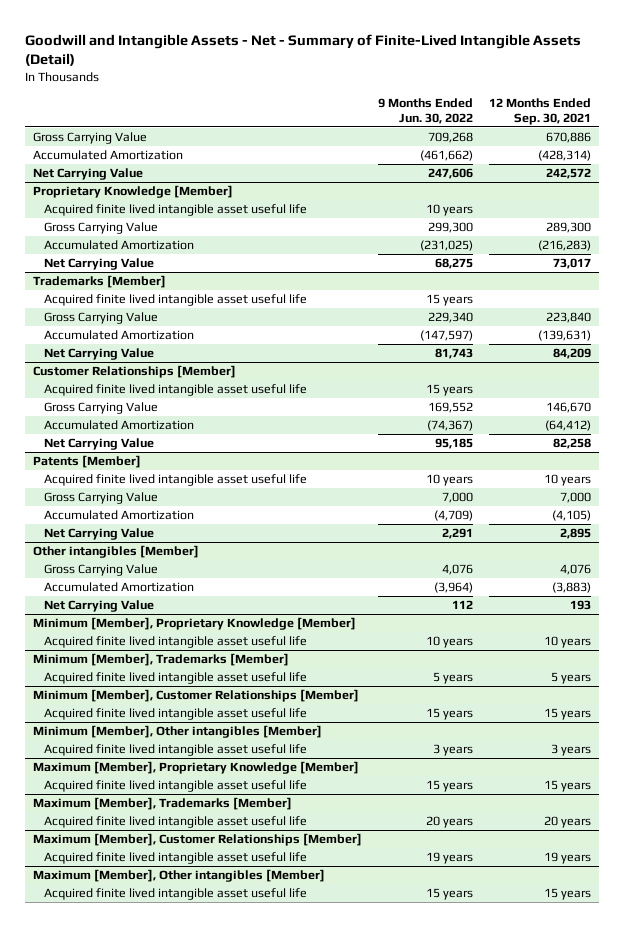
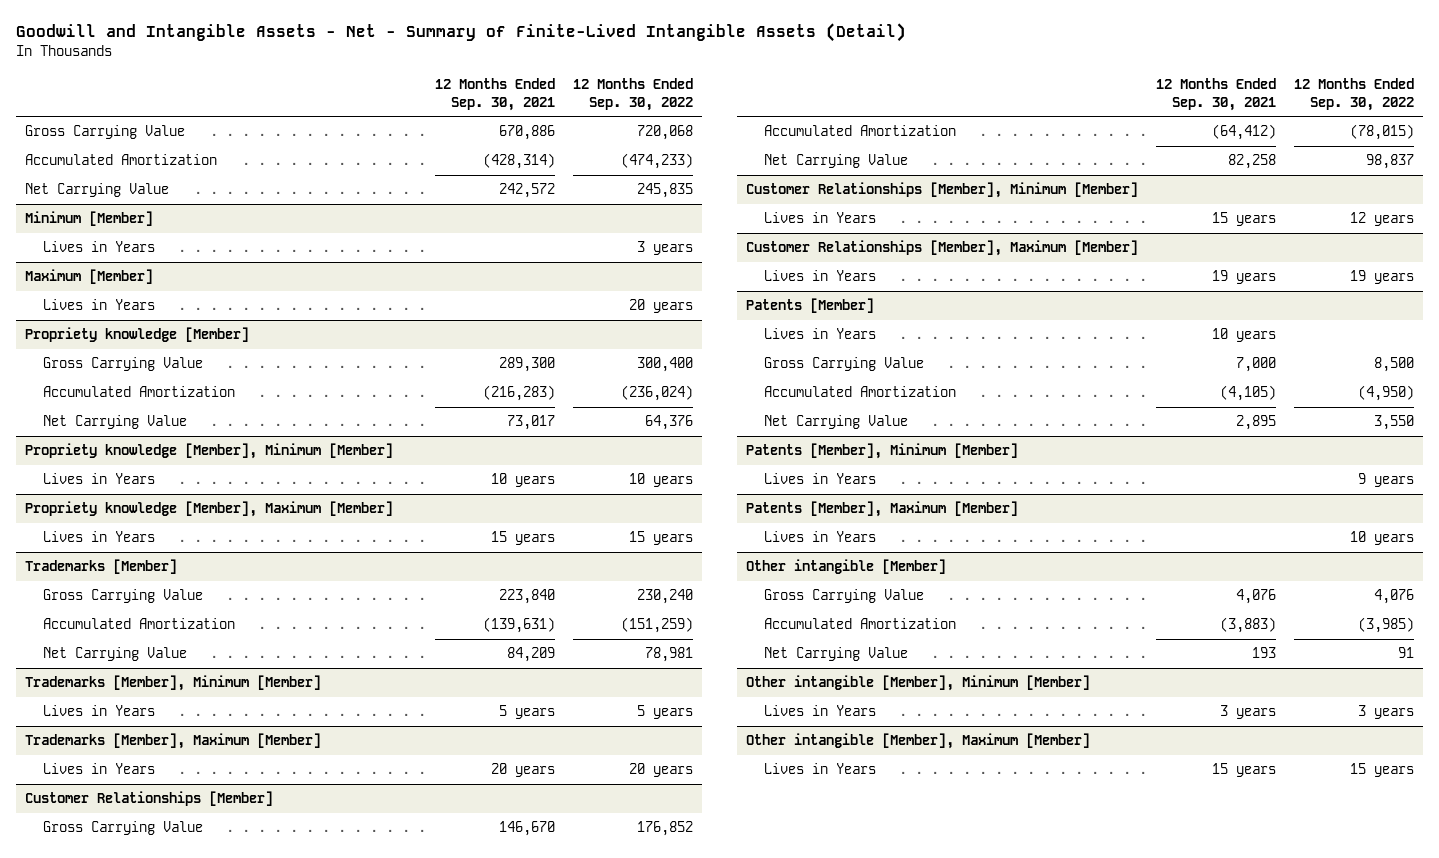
- | 9 Months Ended Jun. 30, 2022 | 12 Months Ended Sep. 30, 2021
+ | 12 Months Ended Sep. 30, 2021 | 12 Months Ended Sep. 30, 2022
- Proprietary Knowledge [Member]
- Acquired finite lived intangible asset useful life | 10 years |
+ Minimum [Member]
+ Lives in Years | | 3 years
+ Maximum [Member]
+ Lives in Years | | 20 years
+ Propriety knowledge [Member]
+ Propriety knowledge [Member], Minimum [Member]
+ Lives in Years | 10 years | 10 years
+ Propriety knowledge [Member], Maximum [Member]
+ Lives in Years | 15 years | 15 years
@ Trademarks [Member]
- Acquired finite lived intangible asset useful life | 15 years |
+ Trademarks [Member], Minimum [Member]
+ Lives in Years | 5 years | 5 years
+ Trademarks [Member], Maximum [Member]
+ Lives in Years | 20 years | 20 years
@ Customer Relationships [Member]
- Acquired finite lived intangible asset useful life | 15 years |
+ Customer Relationships [Member], Minimum [Member]
+ Lives in Years | 15 years | 12 years
+ Customer Relationships [Member], Maximum [Member]
+ Lives in Years | 19 years | 19 years
@ Patents [Member]
- Acquired finite lived intangible asset useful life | 10 years | 10 years
+ Lives in Years | 10 years |
- Other intangibles [Member]
+ Patents [Member], Minimum [Member]
+ Lives in Years | | 9 years
+ Patents [Member], Maximum [Member]
+ Lives in Years | | 10 years
+ Other intangible [Member]
- Minimum [Member], Proprietary Knowledge [Member]
- Acquired finite lived intangible asset useful life | 10 years | 10 years
- Minimum [Member], Trademarks [Member]
- Acquired finite lived intangible asset useful life | 5 years | 5 years
- Minimum [Member], Customer Relationships [Member]
- Acquired finite lived intangible asset useful life | 15 years | 15 years
- Minimum [Member], Other intangibles [Member]
- Acquired finite lived intangible asset useful life | 3 years | 3 years
- Maximum [Member], Proprietary Knowledge [Member]
- Acquired finite lived intangible asset useful life | 15 years | 15 years
- Maximum [Member], Trademarks [Member]
- Acquired finite lived intangible asset useful life | 20 years | 20 years
- Maximum [Member], Customer Relationships [Member]
- Acquired finite lived intangible asset useful life | 19 years | 19 years
- Maximum [Member], Other intangibles [Member]
- Acquired finite lived intangible asset useful life | 15 years | 15 years
+ Other intangible [Member], Minimum [Member]
+ Lives in Years | 3 years | 3 years
+ Other intangible [Member], Maximum [Member]
+ Lives in Years | 15 years | 15 years

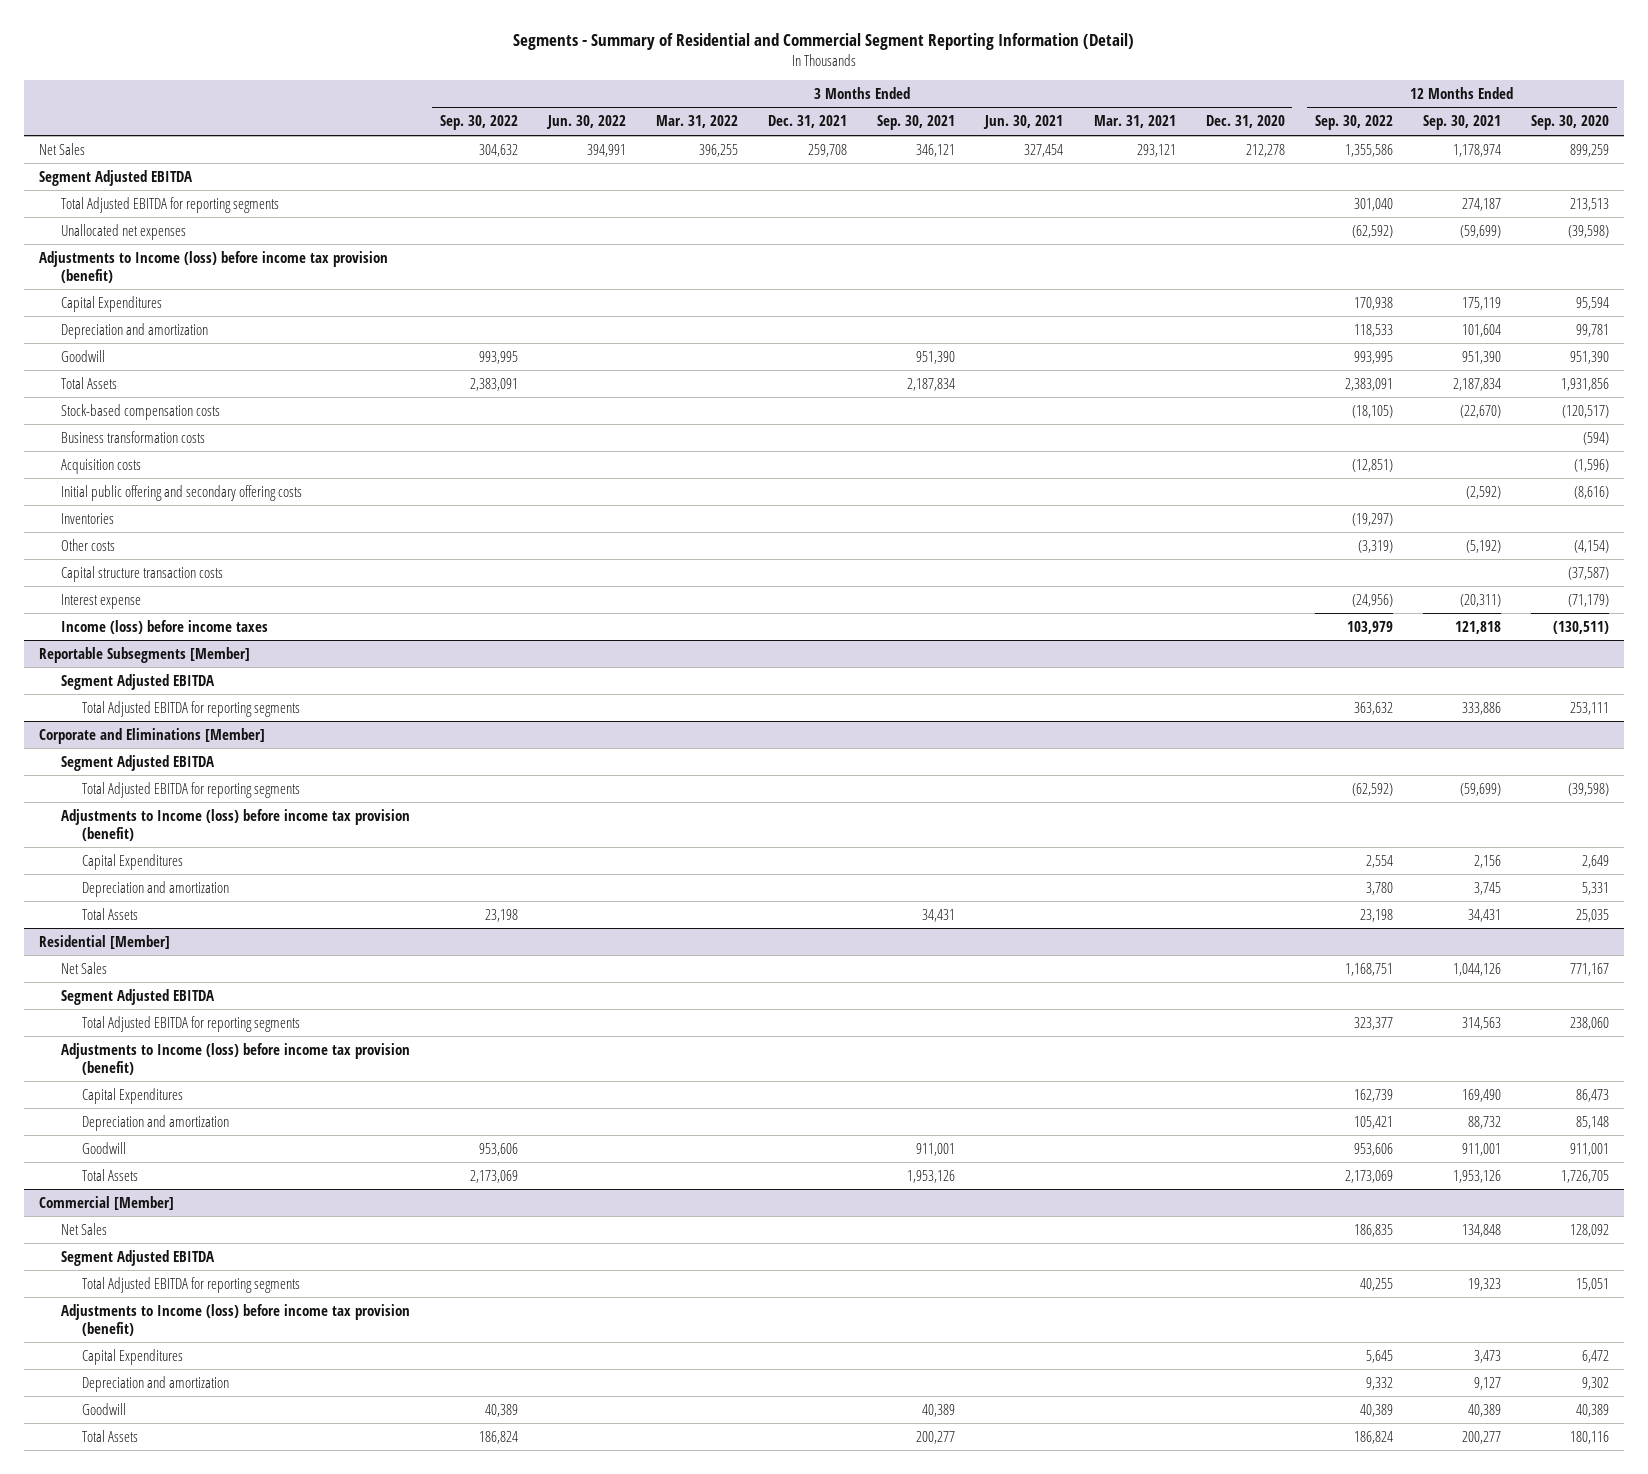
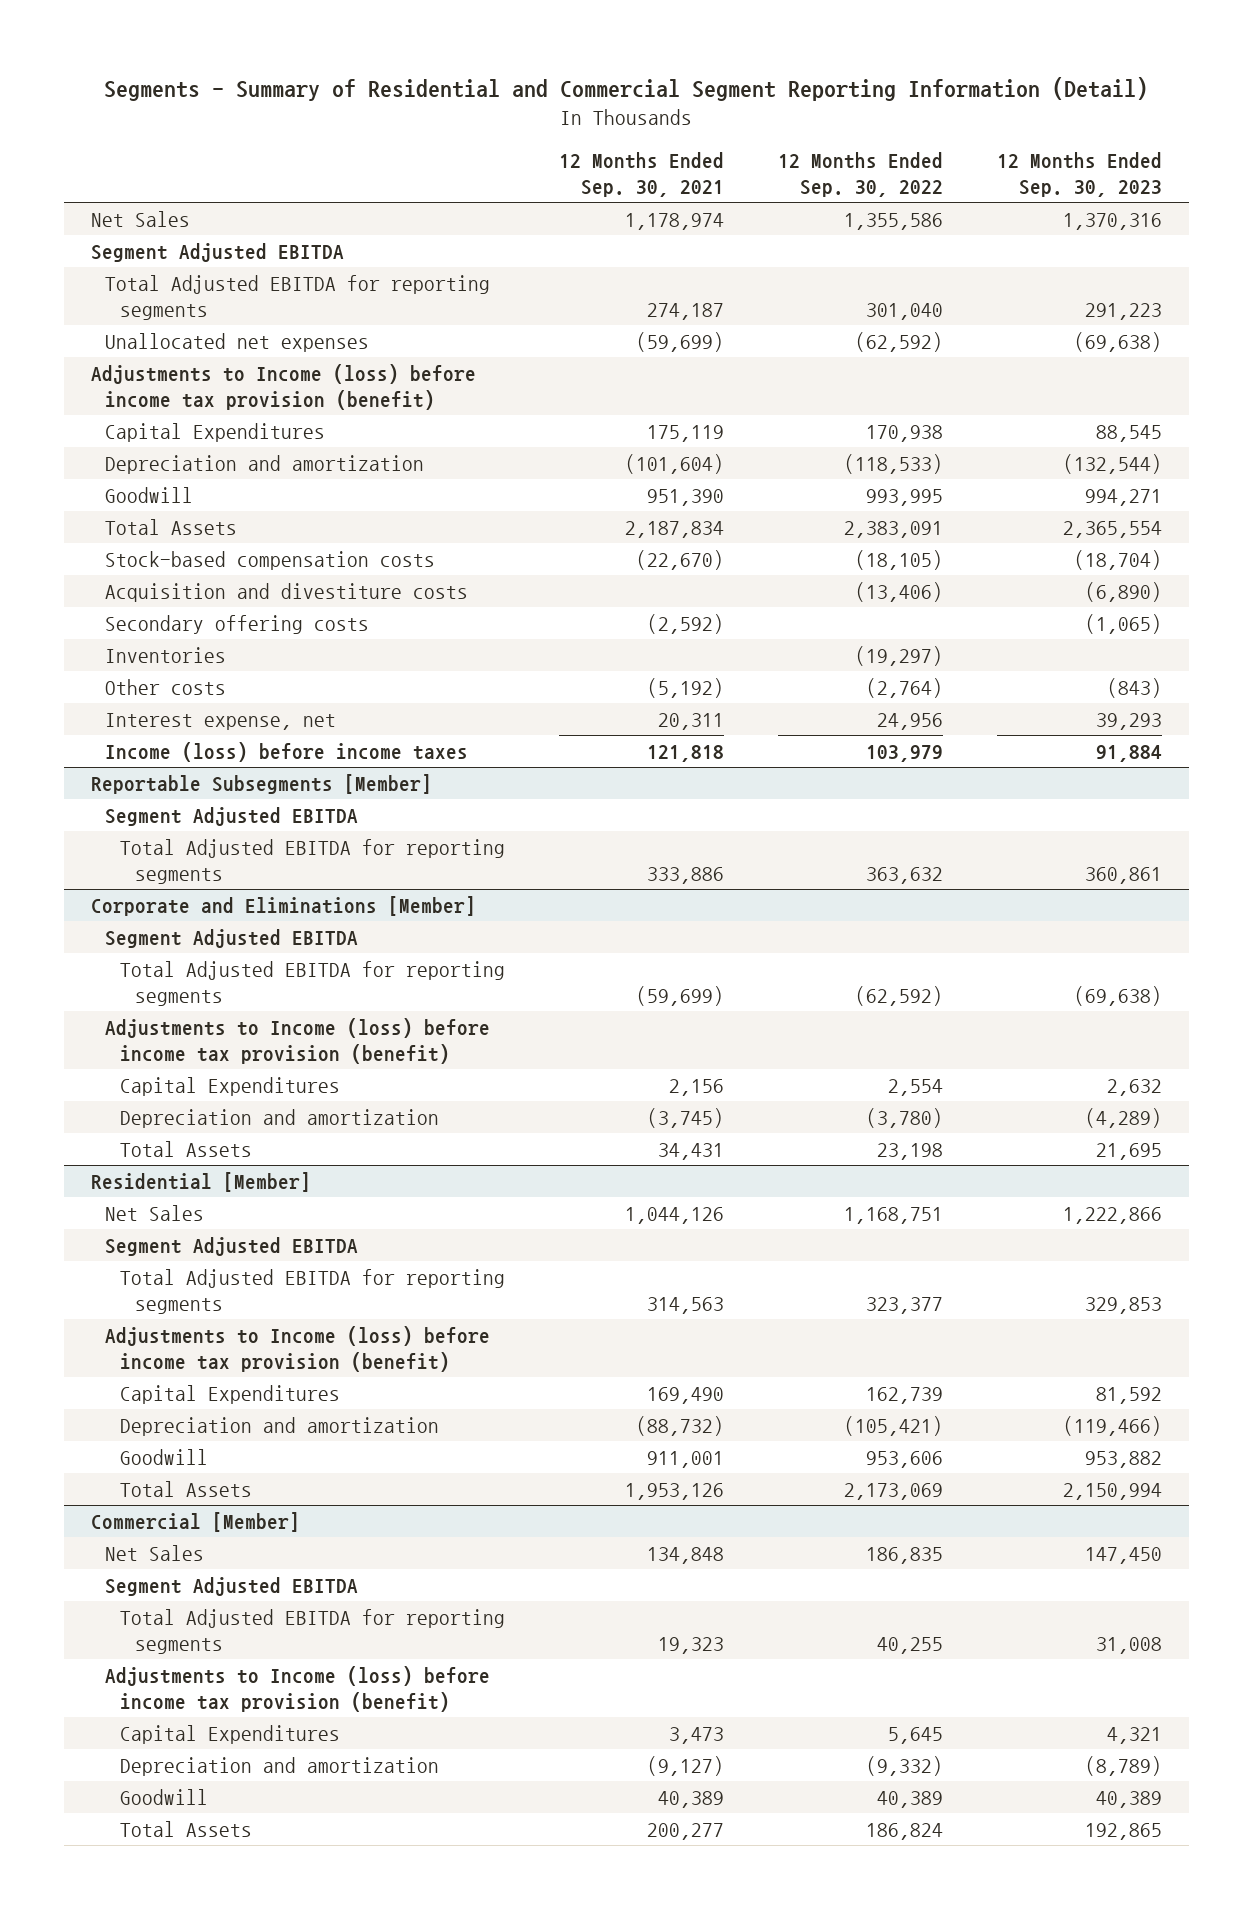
- | 3 Months Ended Sep. 30, 2022 | 3 Months Ended Jun. 30, 2022 | 3 Months Ended Mar. 31, 2022 | 3 Months Ended Dec. 31, 2021 | 3 Months Ended Sep. 30, 2021 | 3 Months Ended Jun. 30, 2021 | 3 Months Ended Mar. 31, 2021 | 3 Months Ended Dec. 31, 2020 | 12 Months Ended Sep. 30, 2022 | 12 Months Ended Sep. 30, 2021 | 12 Months Ended Sep. 30, 2020
+ | 12 Months Ended Sep. 30, 2021 | 12 Months Ended Sep. 30, 2022 | 12 Months Ended Sep. 30, 2023
- Depreciation and amortization | | | | | | | | | 118,533 | 101,604 | 99,781
+ Depreciation and amortization | (101,604) | (118,533) | (132,544)
- Business transformation costs | | | | | | | | | | | (594)
- Acquisition costs | | | | | | | | | (12,851) | | (1,596)
- Initial public offering and secondary offering costs | | | | | | | | | | (2,592) | (8,616)
+ Acquisition and divestiture costs | | (13,406) | (6,890)
+ Secondary offering costs | (2,592) | | (1,065)
- Other costs | | | | | | | | | (3,319) | (5,192) | (4,154)
- Capital structure transaction costs | | | | | | | | | | | (37,587)
- Interest expense | | | | | | | | | (24,956) | (20,311) | (71,179)
+ Other costs | (5,192) | (2,764) | (843)
+ Interest expense, net | 20,311 | 24,956 | 39,293
@ Corporate and Eliminations [Member]
- Depreciation and amortization | | | | | | | | | 3,780 | 3,745 | 5,331
+ Depreciation and amortization | (3,745) | (3,780) | (4,289)
@ Residential [Member]
- Depreciation and amortization | | | | | | | | | 105,421 | 88,732 | 85,148
+ Depreciation and amortization | (88,732) | (105,421) | (119,466)
@ Commercial [Member]
- Depreciation and amortization | | | | | | | | | 9,332 | 9,127 | 9,302
+ Depreciation and amortization | (9,127) | (9,332) | (8,789)

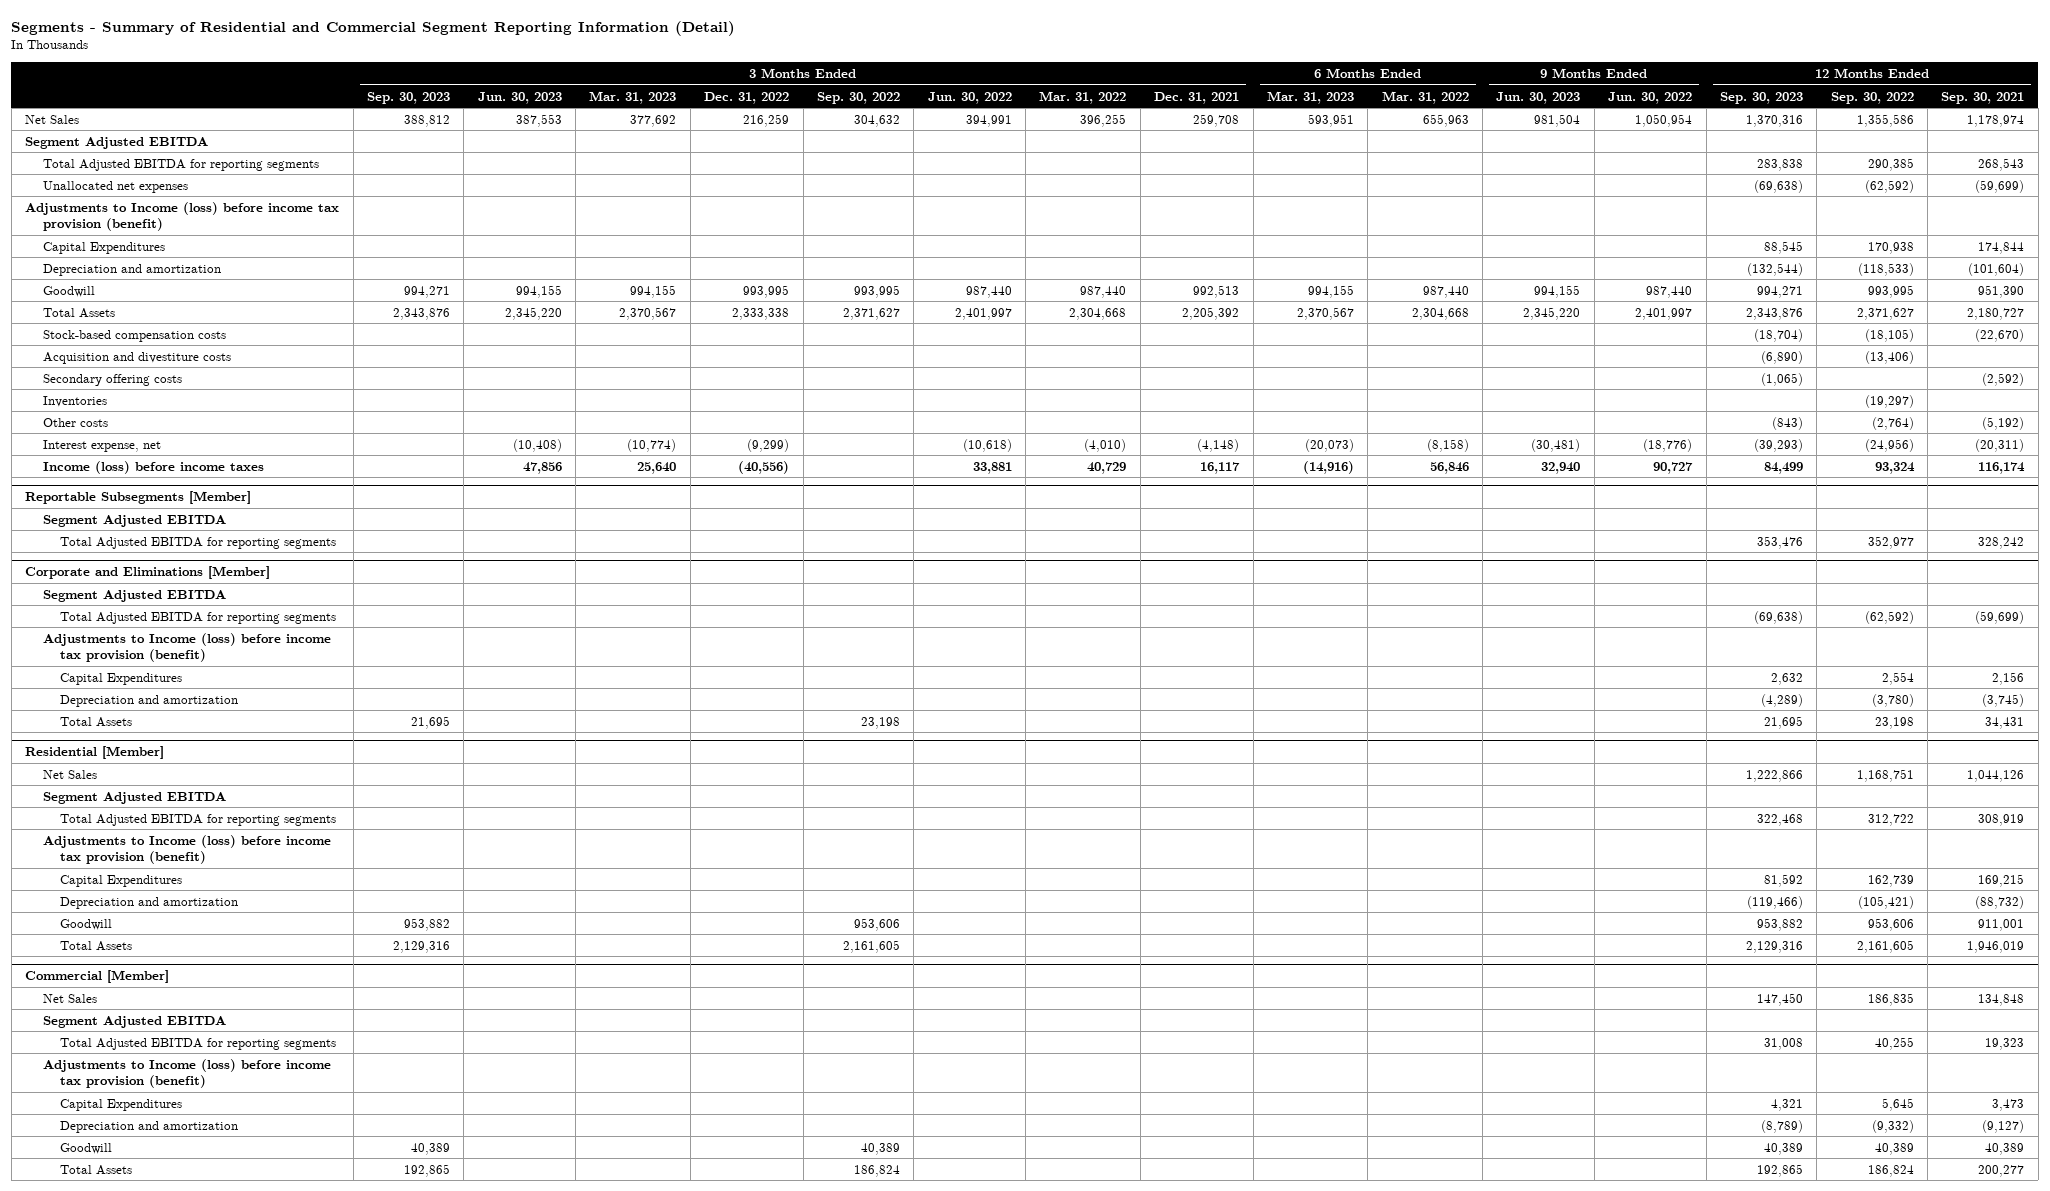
- | 12 Months Ended Sep. 30, 2021 | 12 Months Ended Sep. 30, 2022 | 12 Months Ended Sep. 30, 2023
+ | 3 Months Ended Sep. 30, 2023 | 3 Months Ended Jun. 30, 2023 | 3 Months Ended Mar. 31, 2023 | 3 Months Ended Dec. 31, 2022 | 3 Months Ended Sep. 30, 2022 | 3 Months Ended Jun. 30, 2022 | 3 Months Ended Mar. 31, 2022 | 3 Months Ended Dec. 31, 2021 | 6 Months Ended Mar. 31, 2023 | 6 Months Ended Mar. 31, 2022 | 9 Months Ended Jun. 30, 2023 | 9 Months Ended Jun. 30, 2022 | 12 Months Ended Sep. 30, 2023 | 12 Months Ended Sep. 30, 2022 | 12 Months Ended Sep. 30, 2021
- Total Adjusted EBITDA for reporting segments | 274,187 | 301,040 | 291,223
+ Total Adjusted EBITDA for reporting segments | | | | | | | | | | | | | 283,838 | 290,385 | 268,543
- Capital Expenditures | 175,119 | 170,938 | 88,545
+ Capital Expenditures | | | | | | | | | | | | | 88,545 | 170,938 | 174,844
- Total Assets | 2,187,834 | 2,383,091 | 2,365,554
+ Total Assets | 2,343,876 | 2,345,220 | 2,370,567 | 2,333,338 | 2,371,627 | 2,401,997 | 2,304,668 | 2,205,392 | 2,370,567 | 2,304,668 | 2,345,220 | 2,401,997 | 2,343,876 | 2,371,627 | 2,180,727
- Interest expense, net | 20,311 | 24,956 | 39,293
- Income (loss) before income taxes | 121,818 | 103,979 | 91,884
+ Interest expense, net | | (10,408) | (10,774) | (9,299) | | (10,618) | (4,010) | (4,148) | (20,073) | (8,158) | (30,481) | (18,776) | (39,293) | (24,956) | (20,311)
+ Income (loss) before income taxes | | 47,856 | 25,640 | (40,556) | | 33,881 | 40,729 | 16,117 | (14,916) | 56,846 | 32,940 | 90,727 | 84,499 | 93,324 | 116,174
@ Reportable Subsegments [Member]
- Total Adjusted EBITDA for reporting segments | 333,886 | 363,632 | 360,861
+ Total Adjusted EBITDA for reporting segments | | | | | | | | | | | | | 353,476 | 352,977 | 328,242
@ Residential [Member]
- Total Adjusted EBITDA for reporting segments | 314,563 | 323,377 | 329,853
+ Total Adjusted EBITDA for reporting segments | | | | | | | | | | | | | 322,468 | 312,722 | 308,919
- Capital Expenditures | 169,490 | 162,739 | 81,592
+ Capital Expenditures | | | | | | | | | | | | | 81,592 | 162,739 | 169,215
- Total Assets | 1,953,126 | 2,173,069 | 2,150,994
+ Total Assets | 2,129,316 | | | | 2,161,605 | | | | | | | | 2,129,316 | 2,161,605 | 1,946,019

